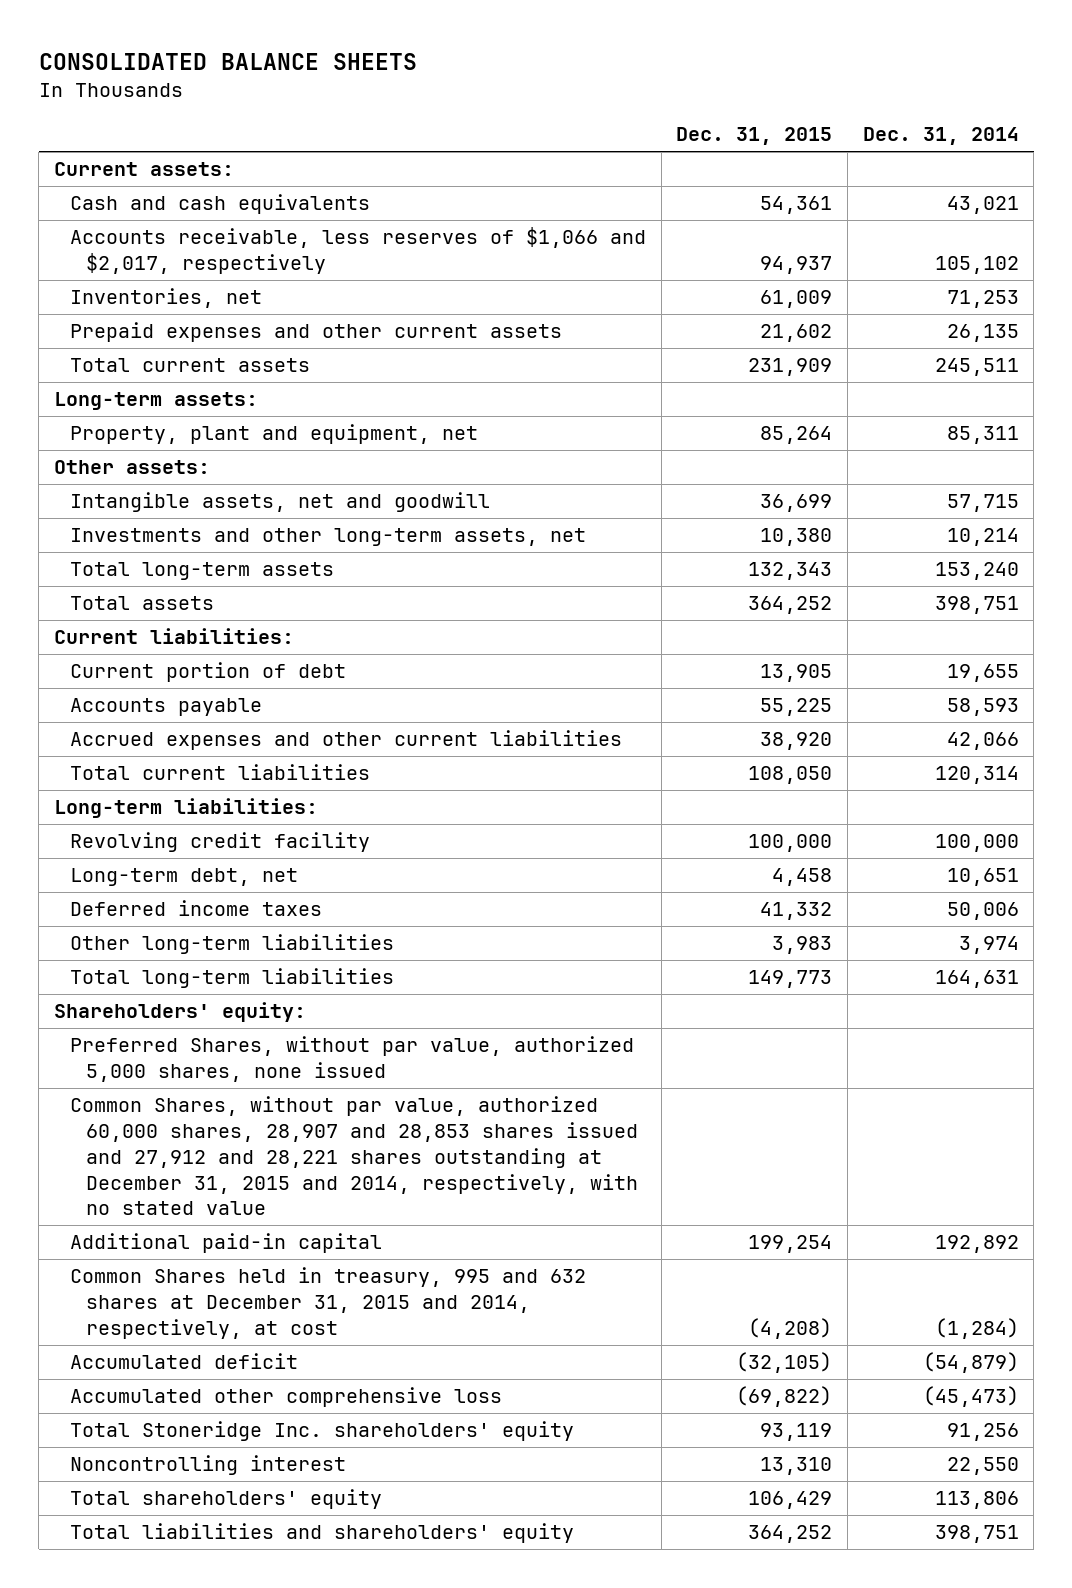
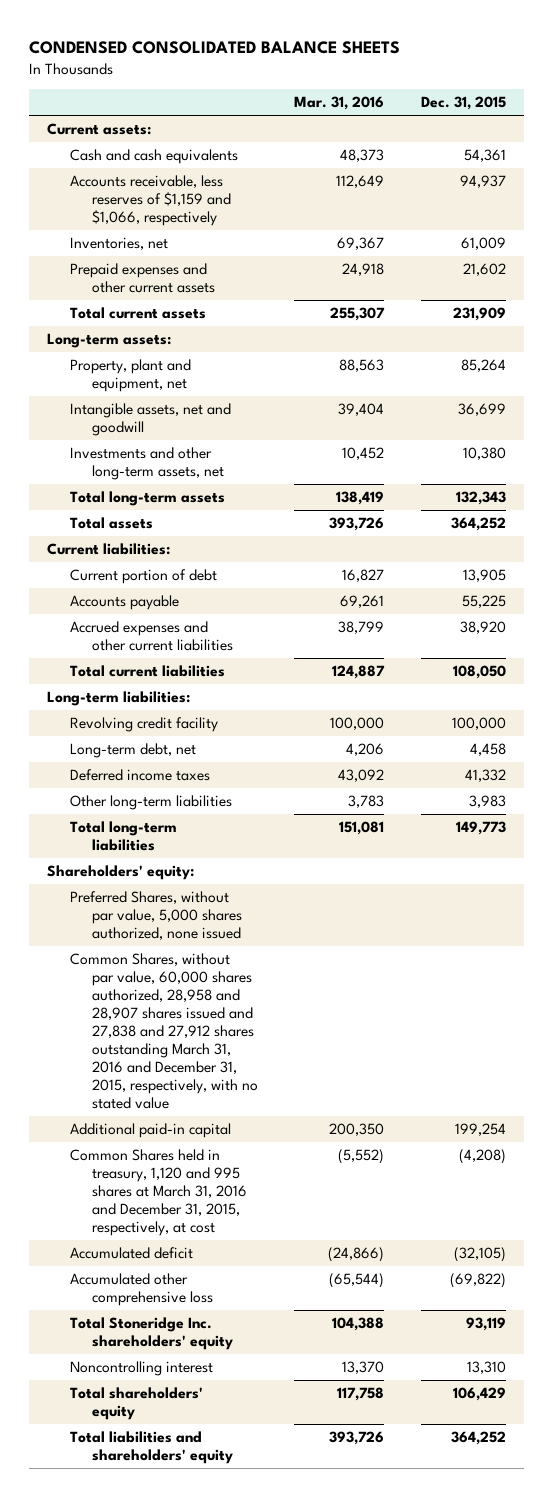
- CONSOLIDATED BALANCE SHEETS
+ CONDENSED CONSOLIDATED BALANCE SHEETS
- | Dec. 31, 2015 | Dec. 31, 2014
+ | Mar. 31, 2016 | Dec. 31, 2015
- Accounts receivable, less reserves of $1,066 and $2,017, respectively | 94,937 | 105,102
+ Accounts receivable, less reserves of $1,159 and $1,066, respectively | 112,649 | 94,937
- Other assets:
- Preferred Shares, without par value, authorized 5,000 shares, none issued
- Common Shares, without par value, authorized 60,000 shares, 28,907 and 28,853 shares issued and 27,912 and 28,221 shares outstanding at December 31, 2015 and 2014, respectively, with no stated value
+ Preferred Shares, without par value, 5,000 shares authorized, none issued
+ Common Shares, without par value, 60,000 shares authorized, 28,958 and 28,907 shares issued and 27,838 and 27,912 shares outstanding March 31, 2016 and December 31, 2015, respectively, with no stated value
- Common Shares held in treasury, 995 and 632 shares at December 31, 2015 and 2014, respectively, at cost | (4,208) | (1,284)
+ Common Shares held in treasury, 1,120 and 995 shares at March 31, 2016 and December 31, 2015, respectively, at cost | (5,552) | (4,208)

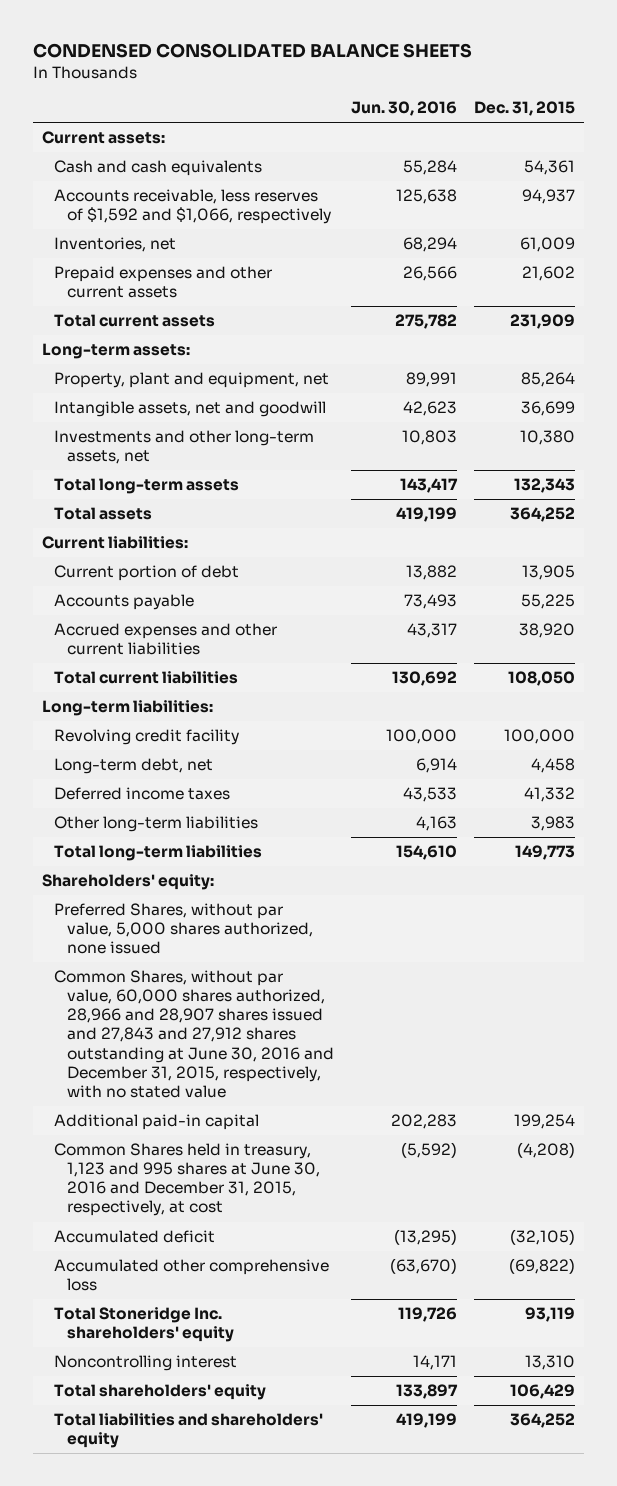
- | Mar. 31, 2016 | Dec. 31, 2015
+ | Jun. 30, 2016 | Dec. 31, 2015
- Accounts receivable, less reserves of $1,159 and $1,066, respectively | 112,649 | 94,937
+ Accounts receivable, less reserves of $1,592 and $1,066, respectively | 125,638 | 94,937
- Common Shares, without par value, 60,000 shares authorized, 28,958 and 28,907 shares issued and 27,838 and 27,912 shares outstanding March 31, 2016 and December 31, 2015, respectively, with no stated value
+ Common Shares, without par value, 60,000 shares authorized, 28,966 and 28,907 shares issued and 27,843 and 27,912 shares outstanding at June 30, 2016 and December 31, 2015, respectively, with no stated value
- Common Shares held in treasury, 1,120 and 995 shares at March 31, 2016 and December 31, 2015, respectively, at cost | (5,552) | (4,208)
+ Common Shares held in treasury, 1,123 and 995 shares at June 30, 2016 and December 31, 2015, respectively, at cost | (5,592) | (4,208)

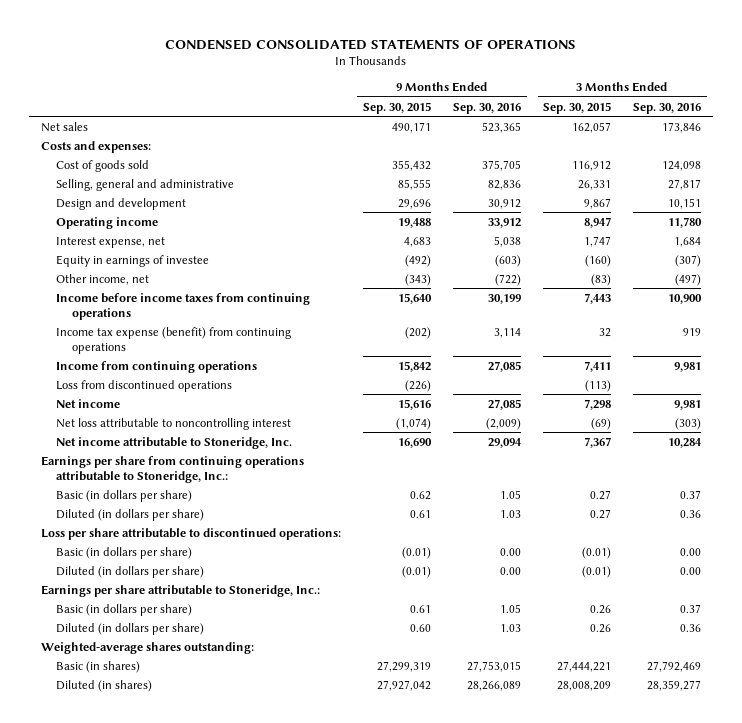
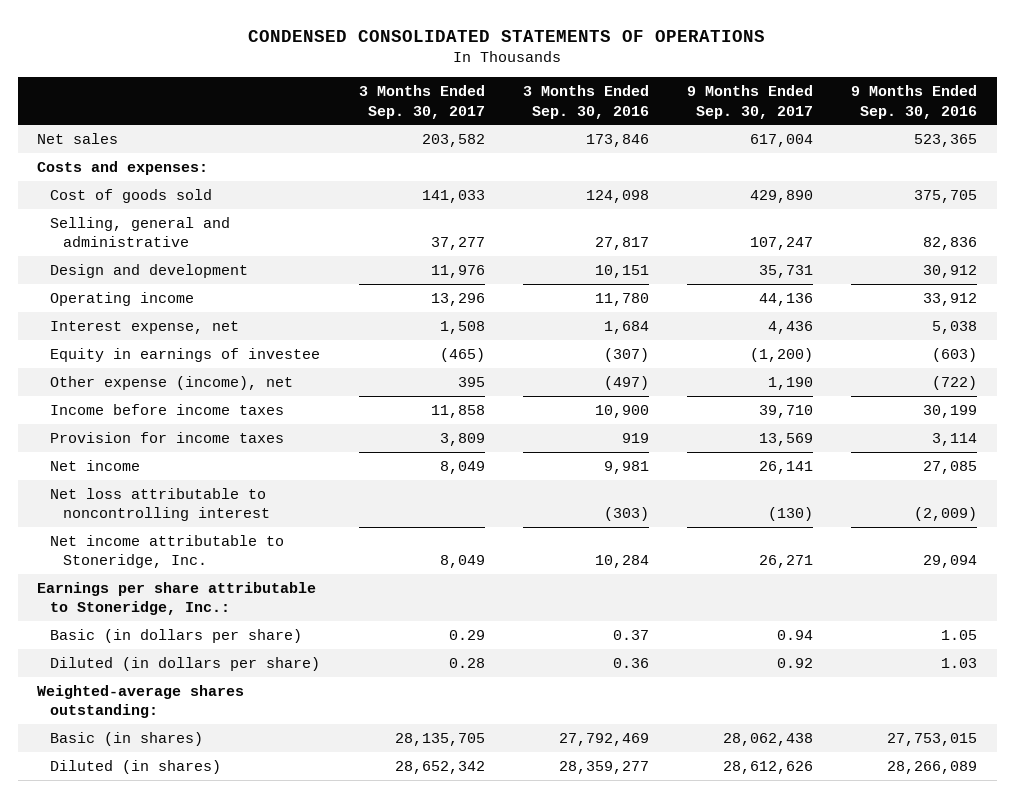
- | 9 Months Ended Sep. 30, 2015 | 9 Months Ended Sep. 30, 2016 | 3 Months Ended Sep. 30, 2015 | 3 Months Ended Sep. 30, 2016
+ | 3 Months Ended Sep. 30, 2017 | 3 Months Ended Sep. 30, 2016 | 9 Months Ended Sep. 30, 2017 | 9 Months Ended Sep. 30, 2016
- Other income, net | (343) | (722) | (83) | (497)
- Income before income taxes from continuing operations | 15,640 | 30,199 | 7,443 | 10,900
- Income tax expense (benefit) from continuing operations | (202) | 3,114 | 32 | 919
- Income from continuing operations | 15,842 | 27,085 | 7,411 | 9,981
- Loss from discontinued operations | (226) | | (113) |
+ Other expense (income), net | 395 | (497) | 1,190 | (722)
+ Income before income taxes | 11,858 | 10,900 | 39,710 | 30,199
+ Provision for income taxes | 3,809 | 919 | 13,569 | 3,114
- Earnings per share from continuing operations attributable to Stoneridge, Inc.:
- Basic (in dollars per share) | 0.62 | 1.05 | 0.27 | 0.37
- Diluted (in dollars per share) | 0.61 | 1.03 | 0.27 | 0.36
- Loss per share attributable to discontinued operations:
- Basic (in dollars per share) | (0.01) | 0.00 | (0.01) | 0.00
- Diluted (in dollars per share) | (0.01) | 0.00 | (0.01) | 0.00

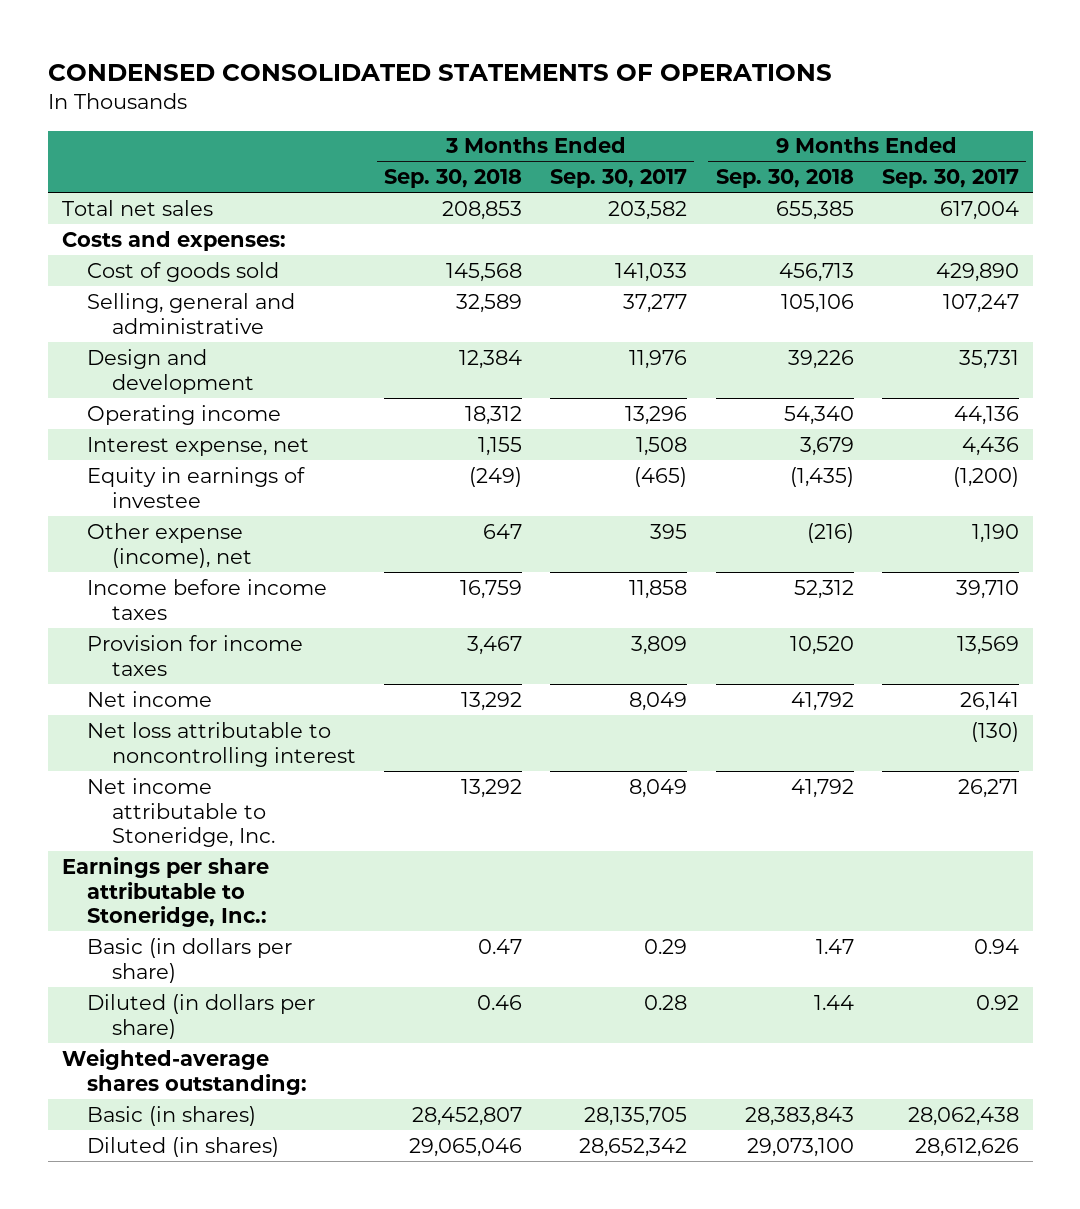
- | 3 Months Ended Sep. 30, 2017 | 3 Months Ended Sep. 30, 2016 | 9 Months Ended Sep. 30, 2017 | 9 Months Ended Sep. 30, 2016
+ | 3 Months Ended Sep. 30, 2018 | 3 Months Ended Sep. 30, 2017 | 9 Months Ended Sep. 30, 2018 | 9 Months Ended Sep. 30, 2017
- Net sales | 203,582 | 173,846 | 617,004 | 523,365
+ Total net sales | 208,853 | 203,582 | 655,385 | 617,004

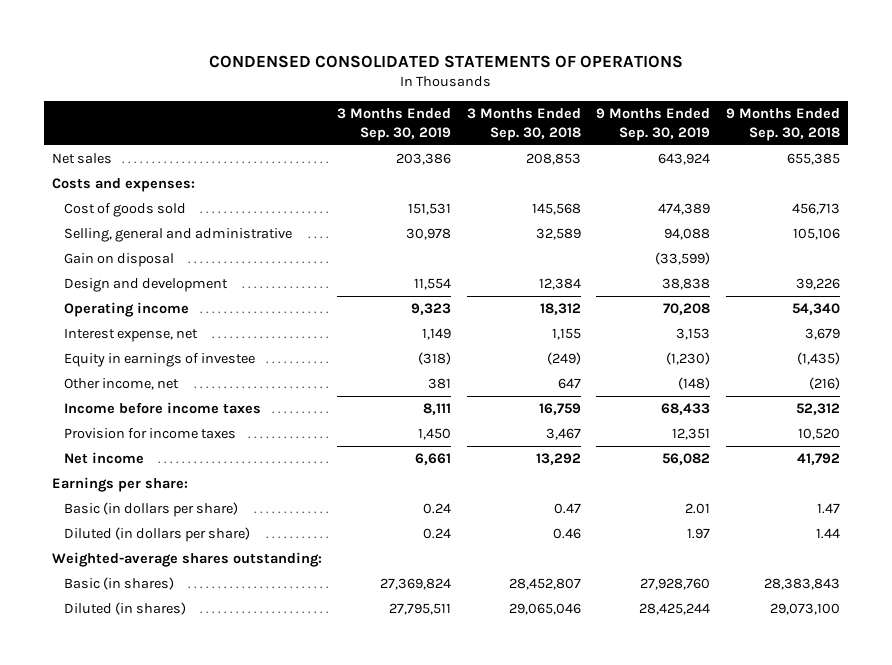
- | 3 Months Ended Sep. 30, 2018 | 3 Months Ended Sep. 30, 2017 | 9 Months Ended Sep. 30, 2018 | 9 Months Ended Sep. 30, 2017
+ | 3 Months Ended Sep. 30, 2019 | 3 Months Ended Sep. 30, 2018 | 9 Months Ended Sep. 30, 2019 | 9 Months Ended Sep. 30, 2018
- Total net sales | 208,853 | 203,582 | 655,385 | 617,004
+ Net sales | 203,386 | 208,853 | 643,924 | 655,385
+ Gain on disposal | | | (33,599) |
- Other expense (income), net | 647 | 395 | (216) | 1,190
+ Other income, net | 381 | 647 | (148) | (216)
- Net loss attributable to noncontrolling interest | | | | (130)
- Net income attributable to Stoneridge, Inc. | 13,292 | 8,049 | 41,792 | 26,271
- Earnings per share attributable to Stoneridge, Inc.:
+ Earnings per share:

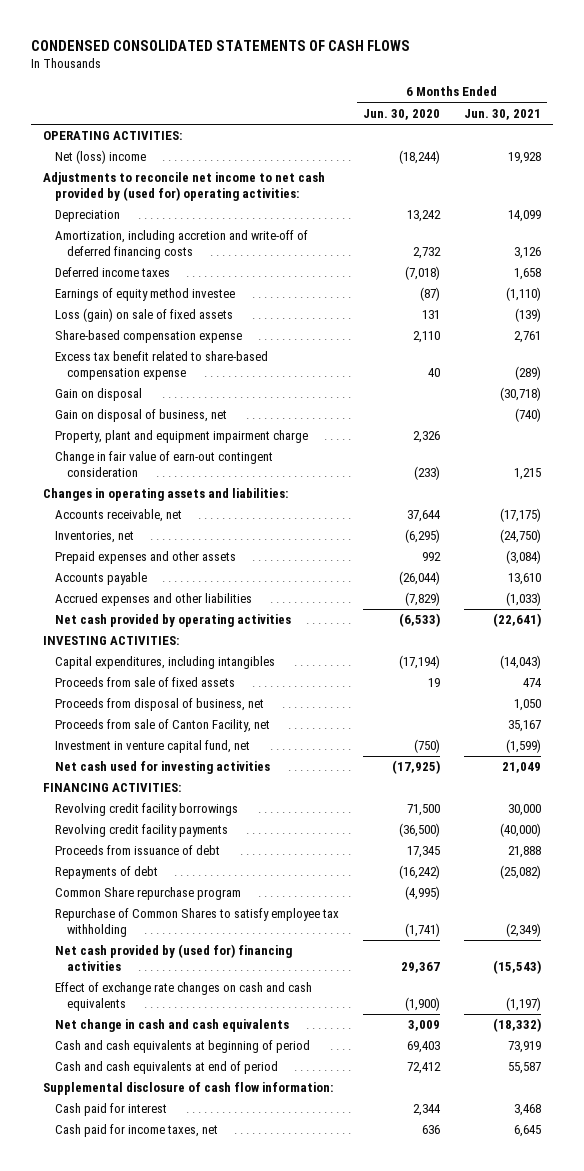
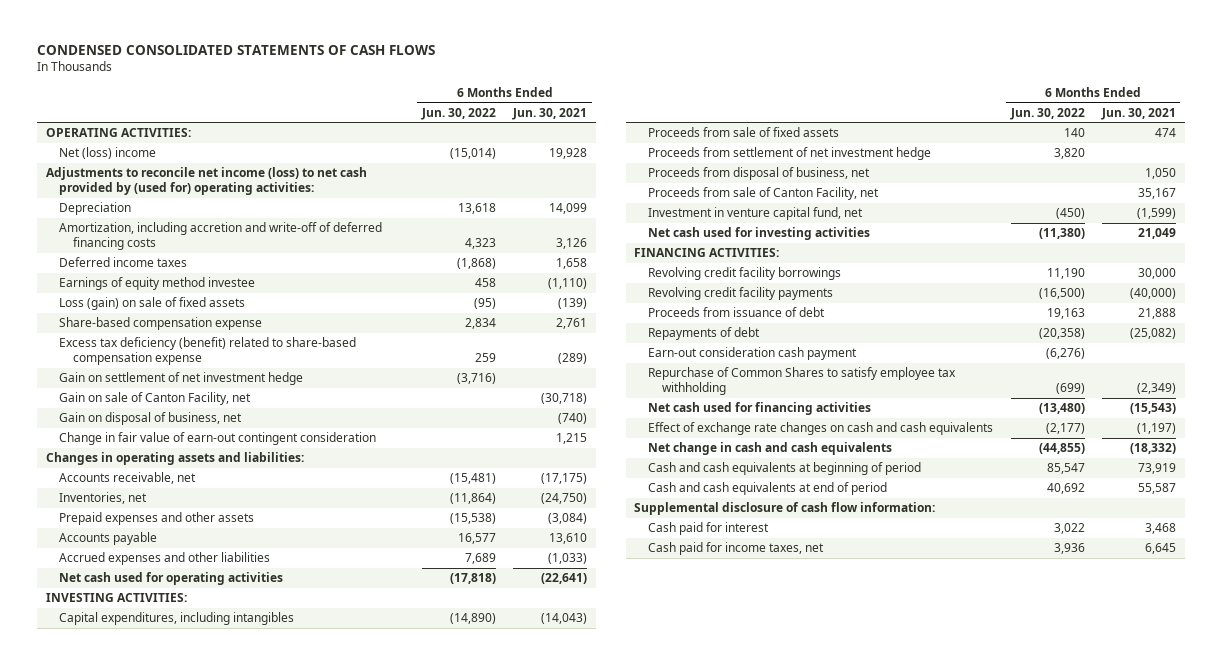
- | 6 Months Ended Jun. 30, 2020 | 6 Months Ended Jun. 30, 2021
+ | 6 Months Ended Jun. 30, 2022 | 6 Months Ended Jun. 30, 2021
- Adjustments to reconcile net income to net cash provided by (used for) operating activities:
+ Adjustments to reconcile net income (loss) to net cash provided by (used for) operating activities:
- Excess tax benefit related to share-based compensation expense | 40 | (289)
- Gain on disposal | | (30,718)
+ Excess tax deficiency (benefit) related to share-based compensation expense | 259 | (289)
+ Gain on settlement of net investment hedge | (3,716) |
+ Gain on sale of Canton Facility, net | | (30,718)
- Property, plant and equipment impairment charge | 2,326 |
- Net cash provided by operating activities | (6,533) | (22,641)
+ Net cash used for operating activities | (17,818) | (22,641)
+ Proceeds from settlement of net investment hedge | 3,820 |
- Common Share repurchase program | (4,995) |
+ Earn-out consideration cash payment | (6,276) |
- Net cash provided by (used for) financing activities | 29,367 | (15,543)
+ Net cash used for financing activities | (13,480) | (15,543)

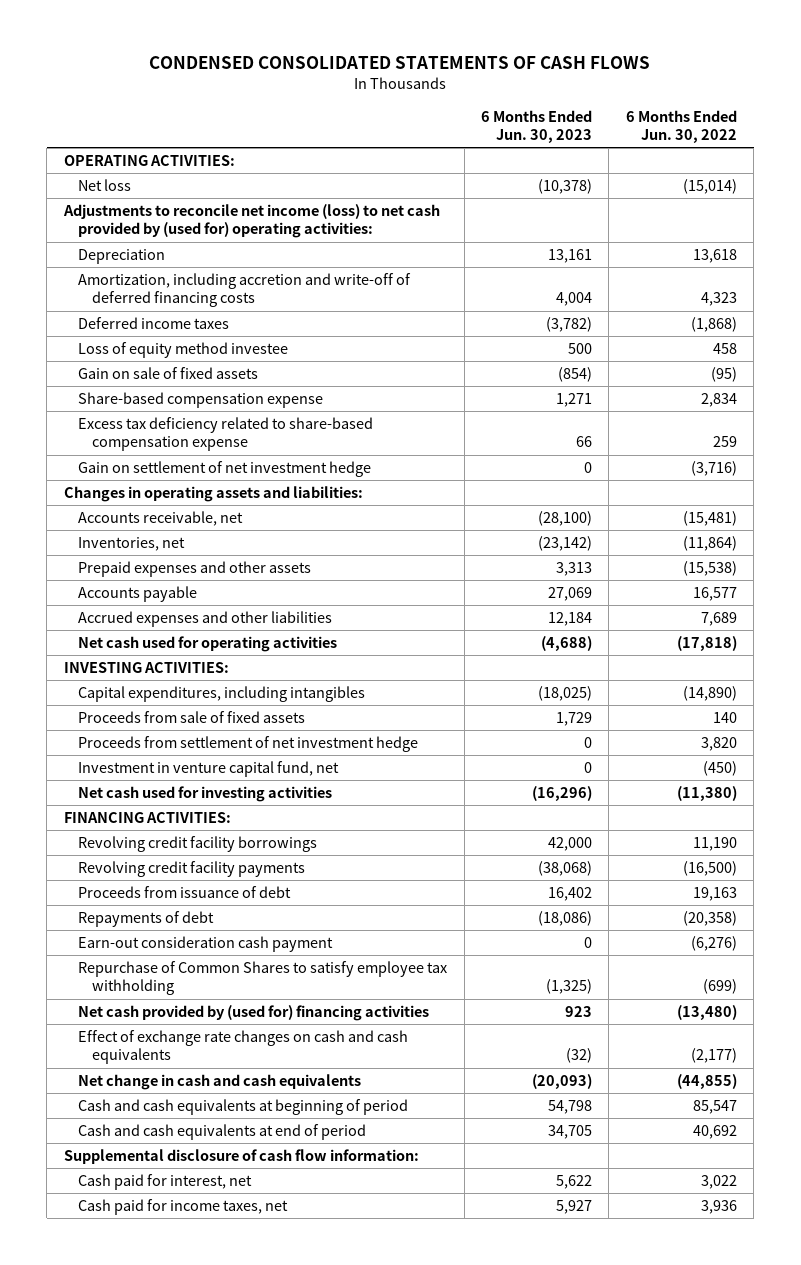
- | 6 Months Ended Jun. 30, 2022 | 6 Months Ended Jun. 30, 2021
+ | 6 Months Ended Jun. 30, 2023 | 6 Months Ended Jun. 30, 2022
- Net (loss) income | (15,014) | 19,928
+ Net loss | (10,378) | (15,014)
- Earnings of equity method investee | 458 | (1,110)
- Loss (gain) on sale of fixed assets | (95) | (139)
+ Loss of equity method investee | 500 | 458
+ Gain on sale of fixed assets | (854) | (95)
- Excess tax deficiency (benefit) related to share-based compensation expense | 259 | (289)
+ Excess tax deficiency related to share-based compensation expense | 66 | 259
- Gain on sale of Canton Facility, net | | (30,718)
- Gain on disposal of business, net | | (740)
- Change in fair value of earn-out contingent consideration | | 1,215
- Proceeds from disposal of business, net | | 1,050
- Proceeds from sale of Canton Facility, net | | 35,167
- Net cash used for financing activities | (13,480) | (15,543)
+ Net cash provided by (used for) financing activities | 923 | (13,480)
- Cash paid for interest | 3,022 | 3,468
+ Cash paid for interest, net | 5,622 | 3,022

